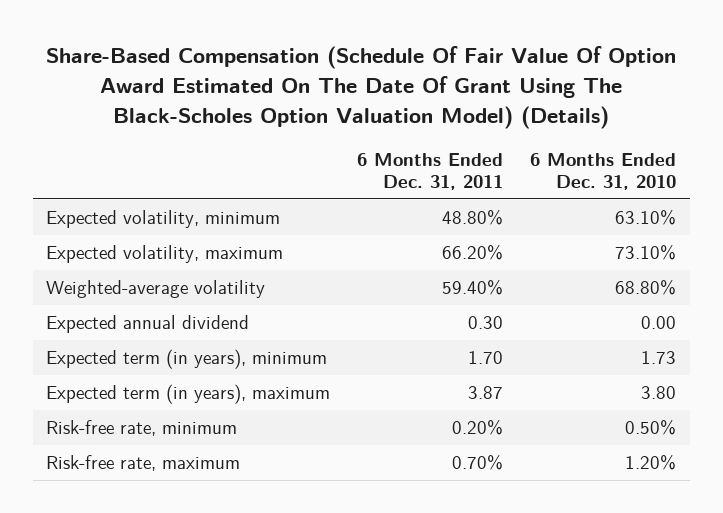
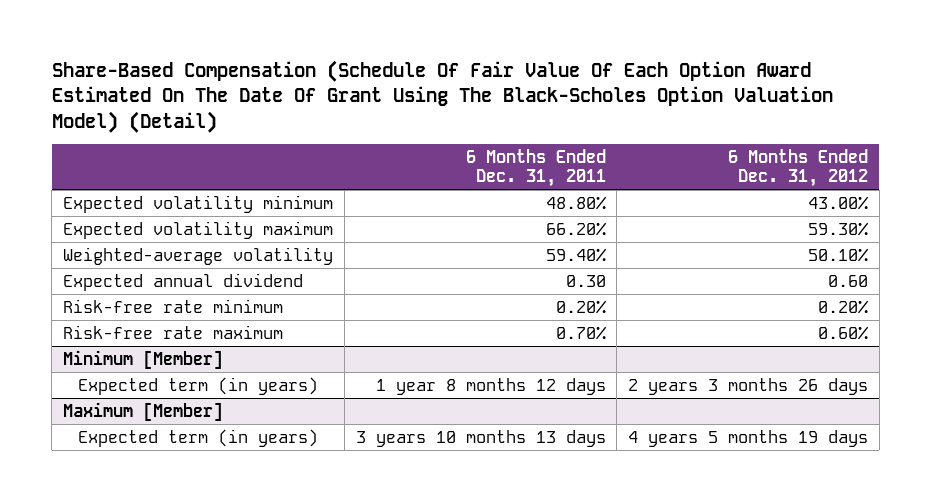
- Share-Based Compensation (Schedule Of Fair Value Of Option Award Estimated On The Date Of Grant Using The Black-Scholes Option Valuation Model) (Details)
+ Share-Based Compensation (Schedule Of Fair Value Of Each Option Award Estimated On The Date Of Grant Using The Black-Scholes Option Valuation Model) (Detail)
- | 6 Months Ended Dec. 31, 2011 | 6 Months Ended Dec. 31, 2010
+ | 6 Months Ended Dec. 31, 2011 | 6 Months Ended Dec. 31, 2012
- Expected volatility, minimum | 48.80% | 63.10%
- Expected volatility, maximum | 66.20% | 73.10%
+ Expected volatility minimum | 48.80% | 43.00%
+ Expected volatility maximum | 66.20% | 59.30%
- Expected term (in years), minimum | 1.70 | 1.73
- Expected term (in years), maximum | 3.87 | 3.80
- Risk-free rate, minimum | 0.20% | 0.50%
- Risk-free rate, maximum | 0.70% | 1.20%
+ Risk-free rate minimum | 0.20% | 0.20%
+ Risk-free rate maximum | 0.70% | 0.60%
+ Minimum [Member]
+ Expected term (in years) | 1 year 8 months 12 days | 2 years 3 months 26 days
+ Maximum [Member]
+ Expected term (in years) | 3 years 10 months 13 days | 4 years 5 months 19 days

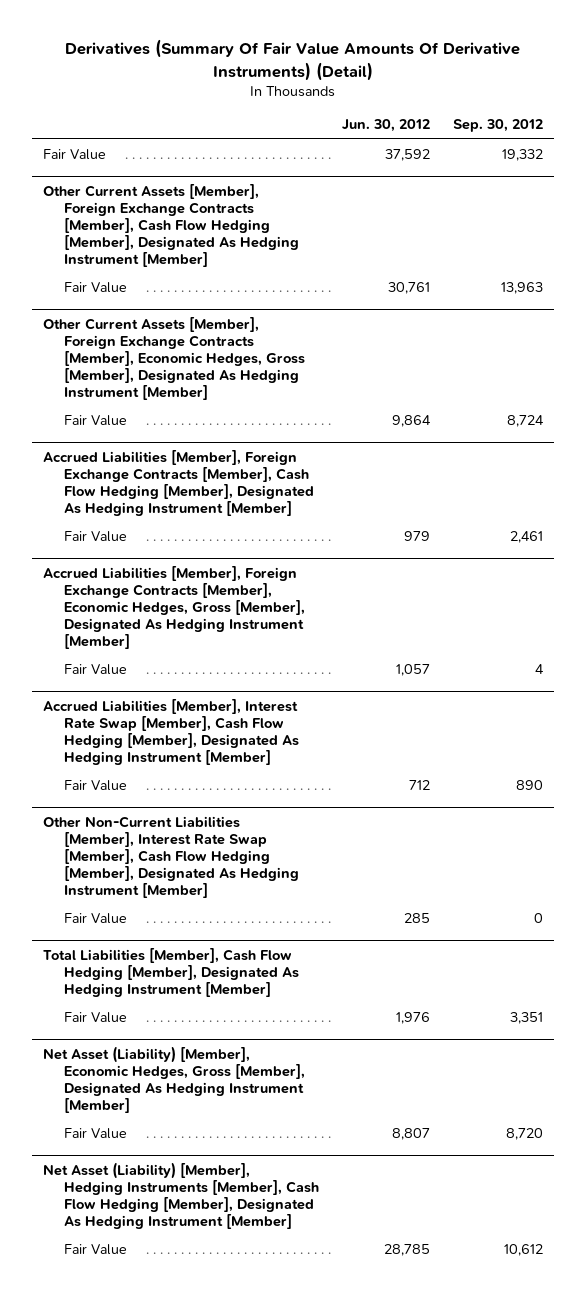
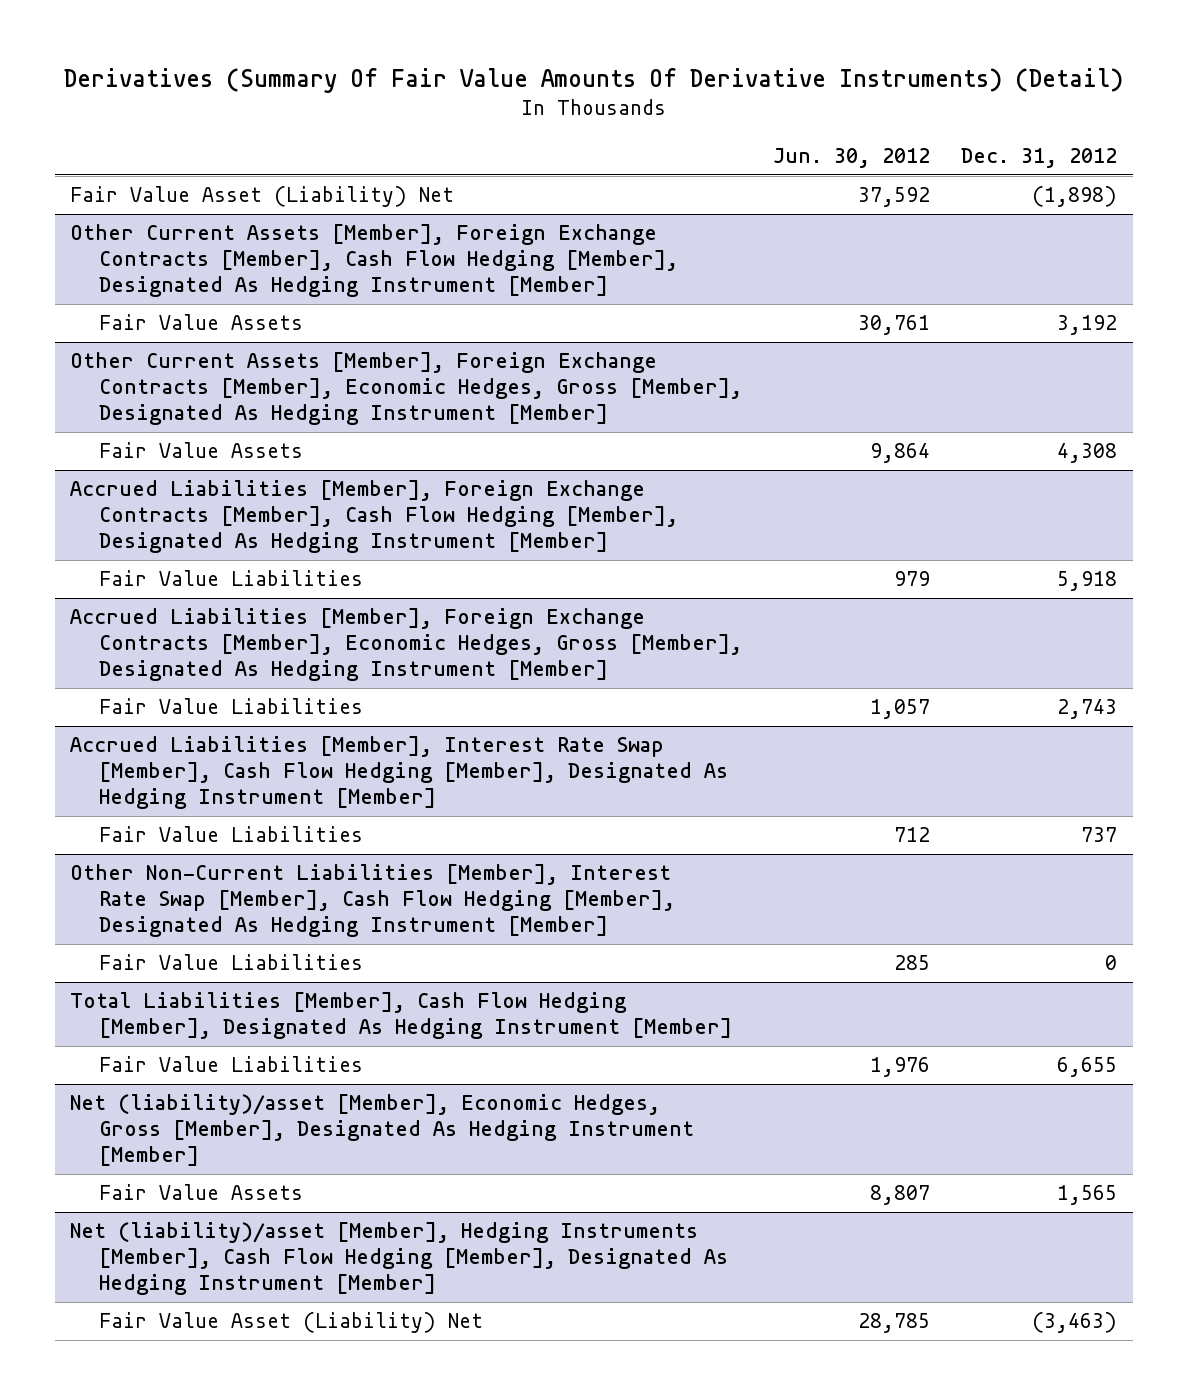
- | Jun. 30, 2012 | Sep. 30, 2012
+ | Jun. 30, 2012 | Dec. 31, 2012
- Fair Value | 37,592 | 19,332
+ Fair Value Asset (Liability) Net | 37,592 | (1,898)
@ Other Current Assets [Member], Foreign Exchange Contracts [Member], Cash Flow Hedging [Member], Designated As Hedging Instrument [Member]
- Fair Value | 30,761 | 13,963
+ Fair Value Assets | 30,761 | 3,192
@ Other Current Assets [Member], Foreign Exchange Contracts [Member], Economic Hedges, Gross [Member], Designated As Hedging Instrument [Member]
- Fair Value | 9,864 | 8,724
+ Fair Value Assets | 9,864 | 4,308
@ Accrued Liabilities [Member], Foreign Exchange Contracts [Member], Cash Flow Hedging [Member], Designated As Hedging Instrument [Member]
- Fair Value | 979 | 2,461
+ Fair Value Liabilities | 979 | 5,918
@ Accrued Liabilities [Member], Foreign Exchange Contracts [Member], Economic Hedges, Gross [Member], Designated As Hedging Instrument [Member]
- Fair Value | 1,057 | 4
+ Fair Value Liabilities | 1,057 | 2,743
@ Accrued Liabilities [Member], Interest Rate Swap [Member], Cash Flow Hedging [Member], Designated As Hedging Instrument [Member]
- Fair Value | 712 | 890
+ Fair Value Liabilities | 712 | 737
@ Other Non-Current Liabilities [Member], Interest Rate Swap [Member], Cash Flow Hedging [Member], Designated As Hedging Instrument [Member]
- Fair Value | 285 | 0
+ Fair Value Liabilities | 285 | 0
@ Total Liabilities [Member], Cash Flow Hedging [Member], Designated As Hedging Instrument [Member]
- Fair Value | 1,976 | 3,351
- Net Asset (Liability) [Member], Economic Hedges, Gross [Member], Designated As Hedging Instrument [Member]
- Fair Value | 8,807 | 8,720
- Net Asset (Liability) [Member], Hedging Instruments [Member], Cash Flow Hedging [Member], Designated As Hedging Instrument [Member]
- Fair Value | 28,785 | 10,612
@ Total Liabilities [Member], Cash Flow Hedging [Member], Designated As Hedging Instrument [Member]
+ Fair Value Liabilities | 1,976 | 6,655
+ Net (liability)/asset [Member], Economic Hedges, Gross [Member], Designated As Hedging Instrument [Member]
+ Fair Value Assets | 8,807 | 1,565
+ Net (liability)/asset [Member], Hedging Instruments [Member], Cash Flow Hedging [Member], Designated As Hedging Instrument [Member]
+ Fair Value Asset (Liability) Net | 28,785 | (3,463)

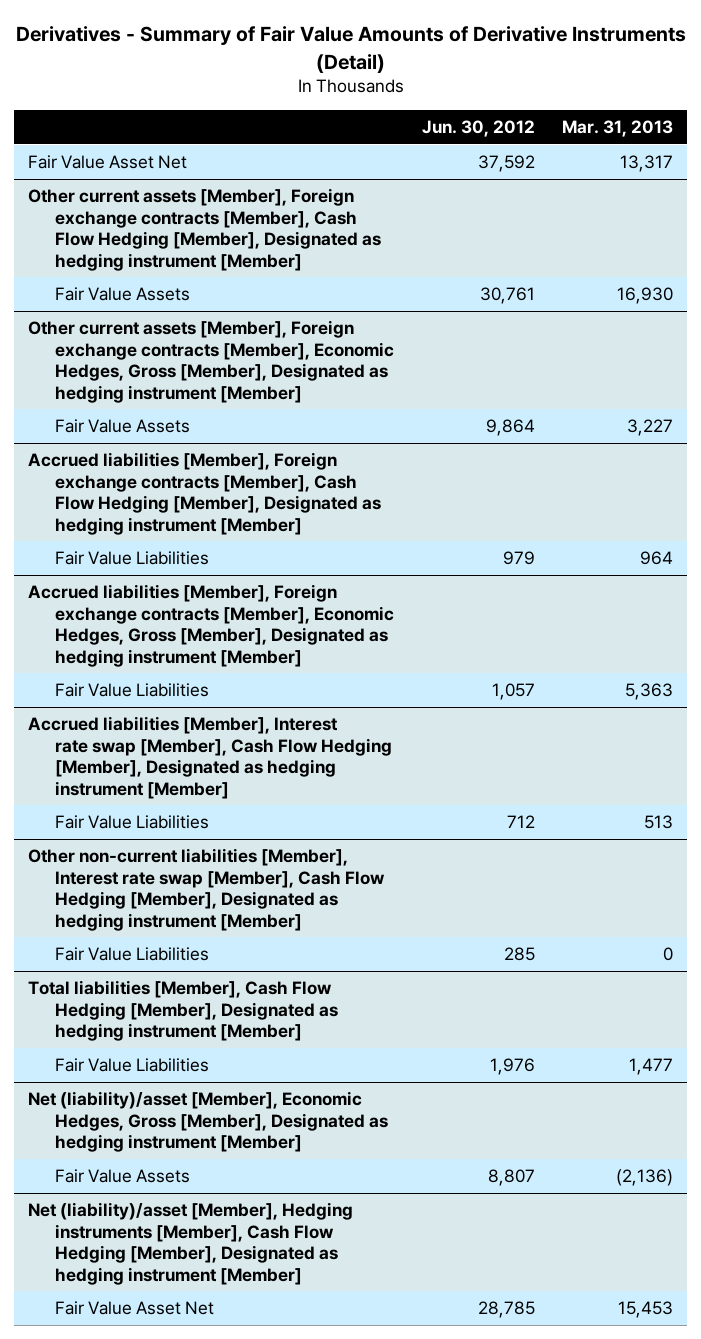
- Derivatives (Summary Of Fair Value Amounts Of Derivative Instruments) (Detail)
+ Derivatives - Summary of Fair Value Amounts of Derivative Instruments (Detail)
- | Jun. 30, 2012 | Dec. 31, 2012
+ | Jun. 30, 2012 | Mar. 31, 2013
- Fair Value Asset (Liability) Net | 37,592 | (1,898)
- Other Current Assets [Member], Foreign Exchange Contracts [Member], Cash Flow Hedging [Member], Designated As Hedging Instrument [Member]
+ Fair Value Asset Net | 37,592 | 13,317
+ Other current assets [Member], Foreign exchange contracts [Member], Cash Flow Hedging [Member], Designated as hedging instrument [Member]
- Other Current Assets [Member], Foreign Exchange Contracts [Member], Economic Hedges, Gross [Member], Designated As Hedging Instrument [Member]
+ Other current assets [Member], Foreign exchange contracts [Member], Economic Hedges, Gross [Member], Designated as hedging instrument [Member]
- Accrued Liabilities [Member], Foreign Exchange Contracts [Member], Cash Flow Hedging [Member], Designated As Hedging Instrument [Member]
+ Accrued liabilities [Member], Foreign exchange contracts [Member], Cash Flow Hedging [Member], Designated as hedging instrument [Member]
- Accrued Liabilities [Member], Foreign Exchange Contracts [Member], Economic Hedges, Gross [Member], Designated As Hedging Instrument [Member]
+ Accrued liabilities [Member], Foreign exchange contracts [Member], Economic Hedges, Gross [Member], Designated as hedging instrument [Member]
- Accrued Liabilities [Member], Interest Rate Swap [Member], Cash Flow Hedging [Member], Designated As Hedging Instrument [Member]
+ Accrued liabilities [Member], Interest rate swap [Member], Cash Flow Hedging [Member], Designated as hedging instrument [Member]
- Other Non-Current Liabilities [Member], Interest Rate Swap [Member], Cash Flow Hedging [Member], Designated As Hedging Instrument [Member]
+ Other non-current liabilities [Member], Interest rate swap [Member], Cash Flow Hedging [Member], Designated as hedging instrument [Member]
- Total Liabilities [Member], Cash Flow Hedging [Member], Designated As Hedging Instrument [Member]
+ Total liabilities [Member], Cash Flow Hedging [Member], Designated as hedging instrument [Member]
- Net (liability)/asset [Member], Economic Hedges, Gross [Member], Designated As Hedging Instrument [Member]
+ Net (liability)/asset [Member], Economic Hedges, Gross [Member], Designated as hedging instrument [Member]
- Net (liability)/asset [Member], Hedging Instruments [Member], Cash Flow Hedging [Member], Designated As Hedging Instrument [Member]
- Fair Value Asset (Liability) Net | 28,785 | (3,463)
+ Net (liability)/asset [Member], Hedging instruments [Member], Cash Flow Hedging [Member], Designated as hedging instrument [Member]
+ Fair Value Asset Net | 28,785 | 15,453

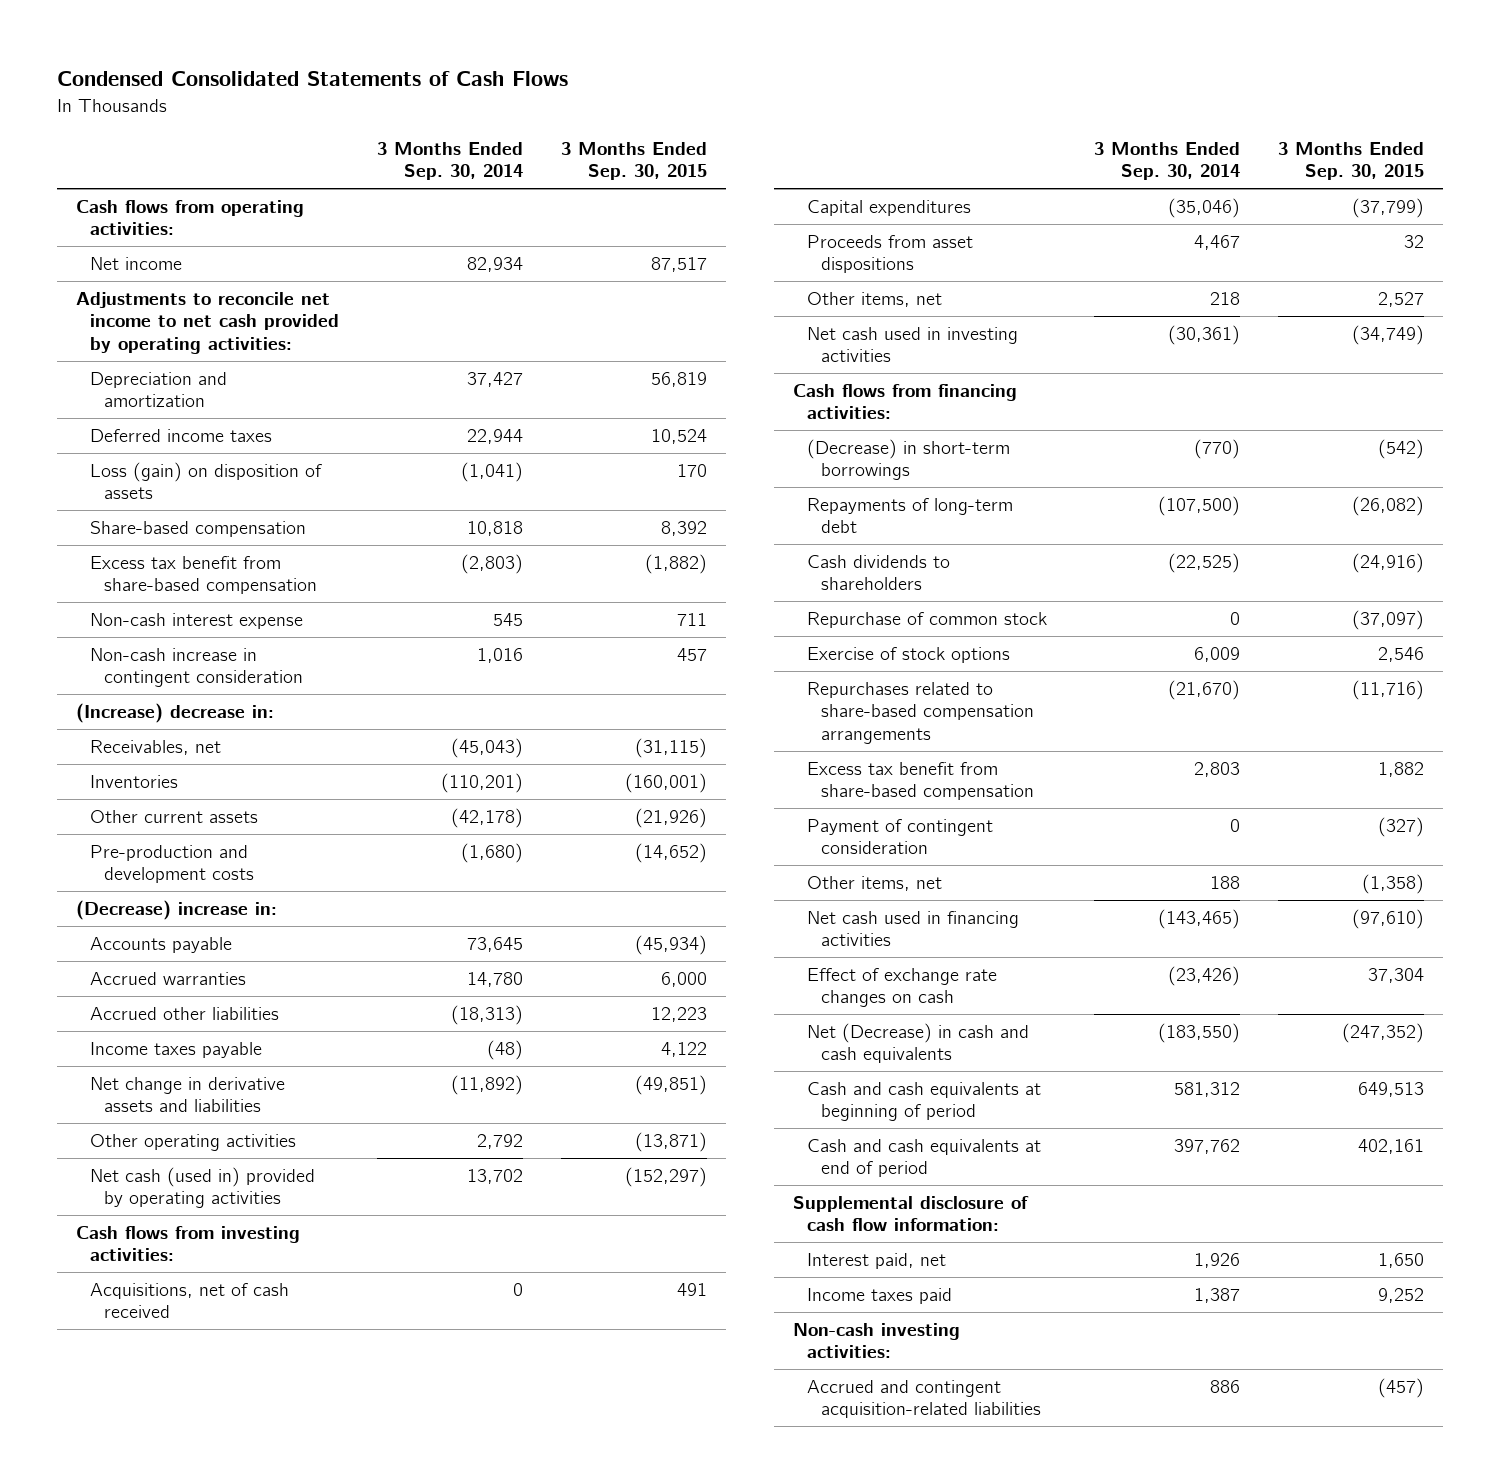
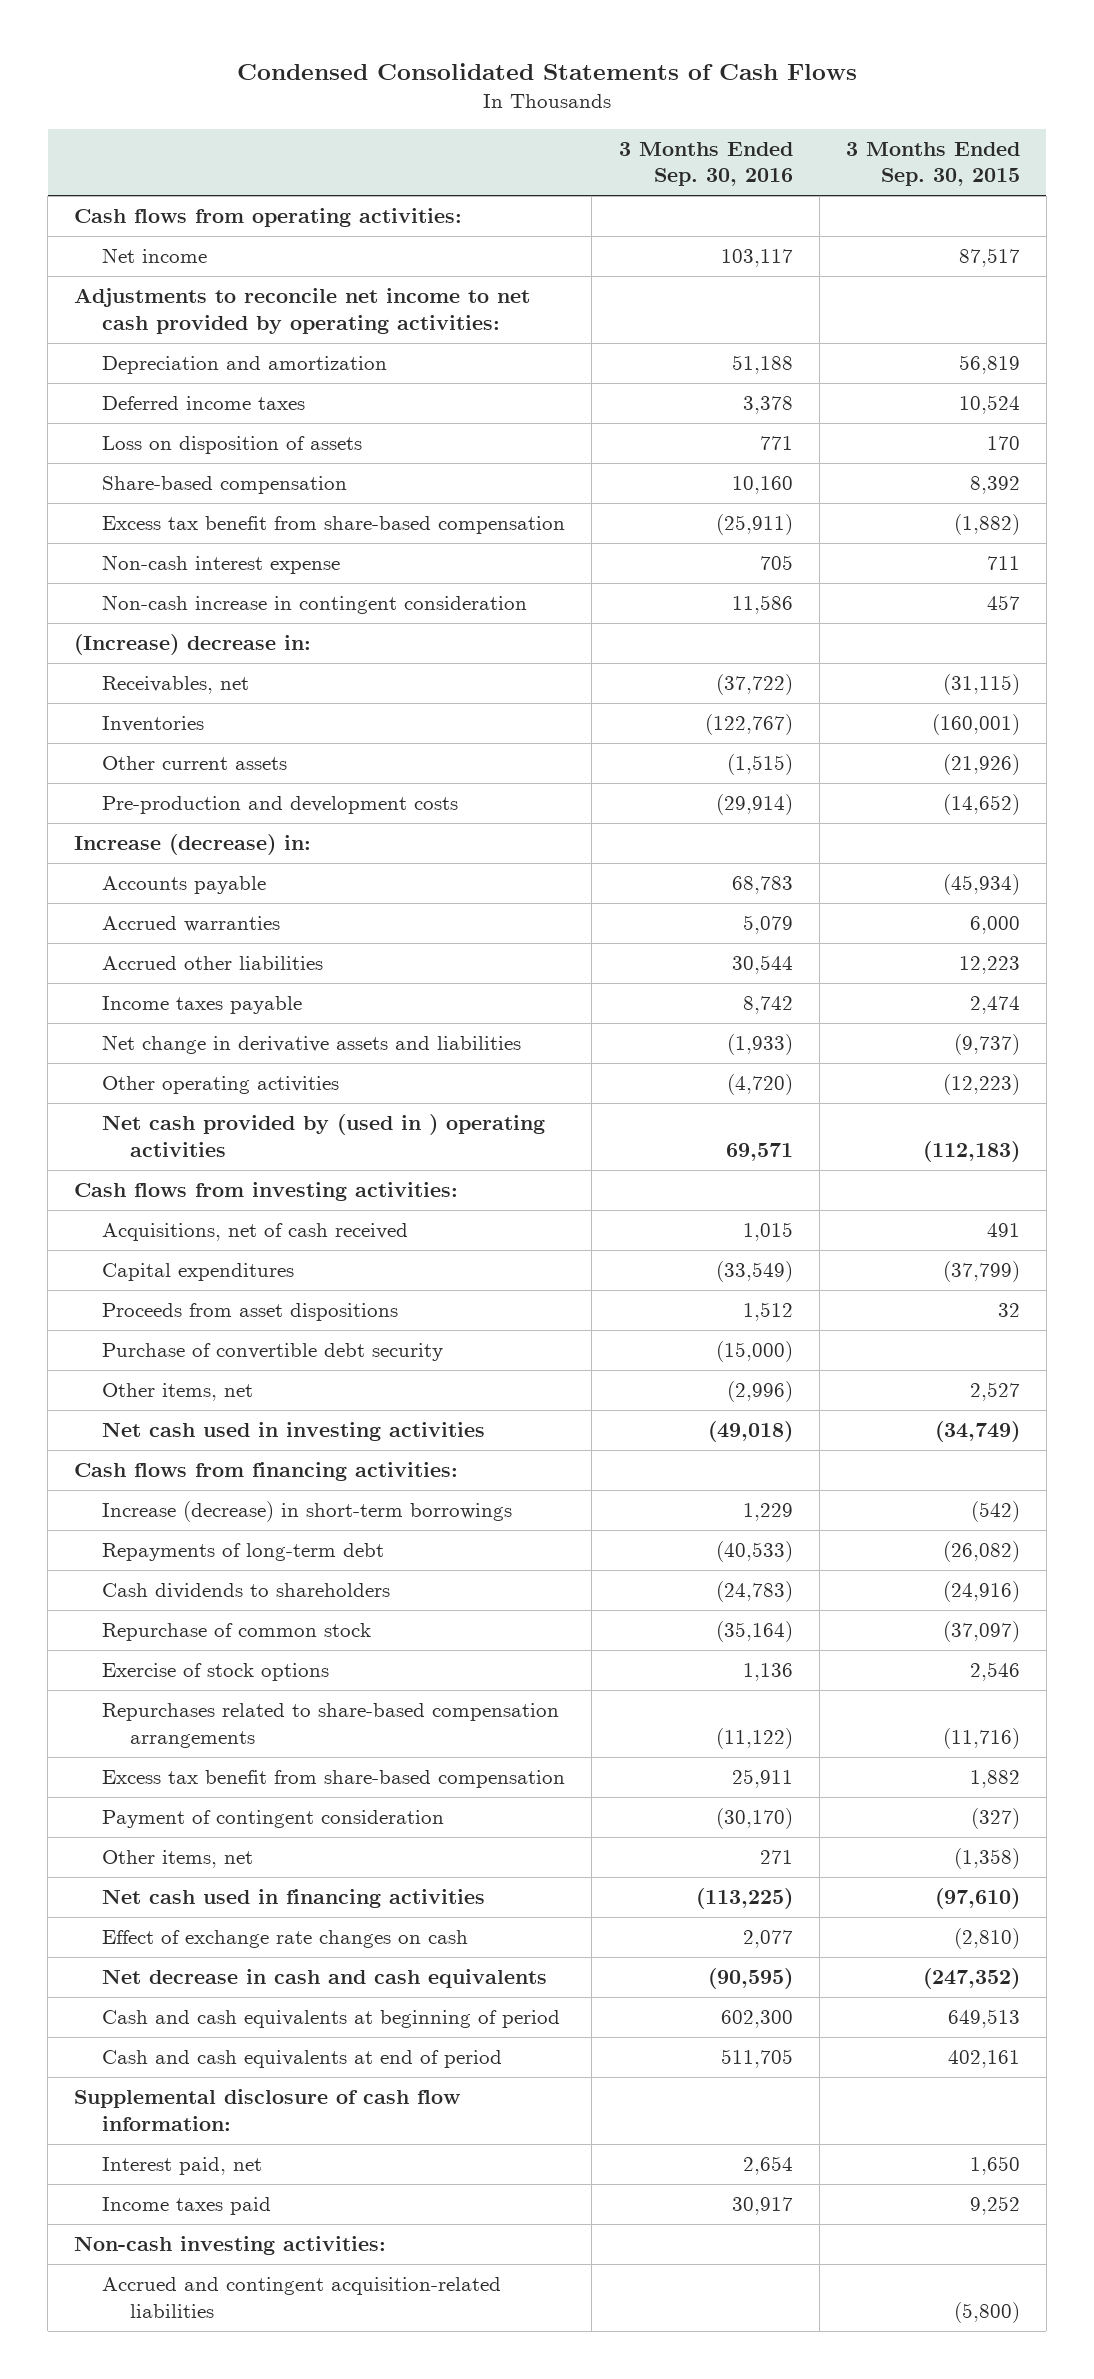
- | 3 Months Ended Sep. 30, 2014 | 3 Months Ended Sep. 30, 2015
+ | 3 Months Ended Sep. 30, 2016 | 3 Months Ended Sep. 30, 2015
- Loss (gain) on disposition of assets | (1,041) | 170
+ Loss on disposition of assets | 771 | 170
- (Decrease) increase in:
+ Increase (decrease) in:
- Income taxes payable | (48) | 4,122
- Net change in derivative assets and liabilities | (11,892) | (49,851)
- Other operating activities | 2,792 | (13,871)
- Net cash (used in) provided by operating activities | 13,702 | (152,297)
+ Income taxes payable | 8,742 | 2,474
+ Net change in derivative assets and liabilities | (1,933) | (9,737)
+ Other operating activities | (4,720) | (12,223)
+ Net cash provided by (used in ) operating activities | 69,571 | (112,183)
+ Purchase of convertible debt security | (15,000) |
- (Decrease) in short-term borrowings | (770) | (542)
+ Increase (decrease) in short-term borrowings | 1,229 | (542)
- Effect of exchange rate changes on cash | (23,426) | 37,304
- Net (Decrease) in cash and cash equivalents | (183,550) | (247,352)
+ Effect of exchange rate changes on cash | 2,077 | (2,810)
+ Net decrease in cash and cash equivalents | (90,595) | (247,352)
- Accrued and contingent acquisition-related liabilities | 886 | (457)
+ Accrued and contingent acquisition-related liabilities | | (5,800)

